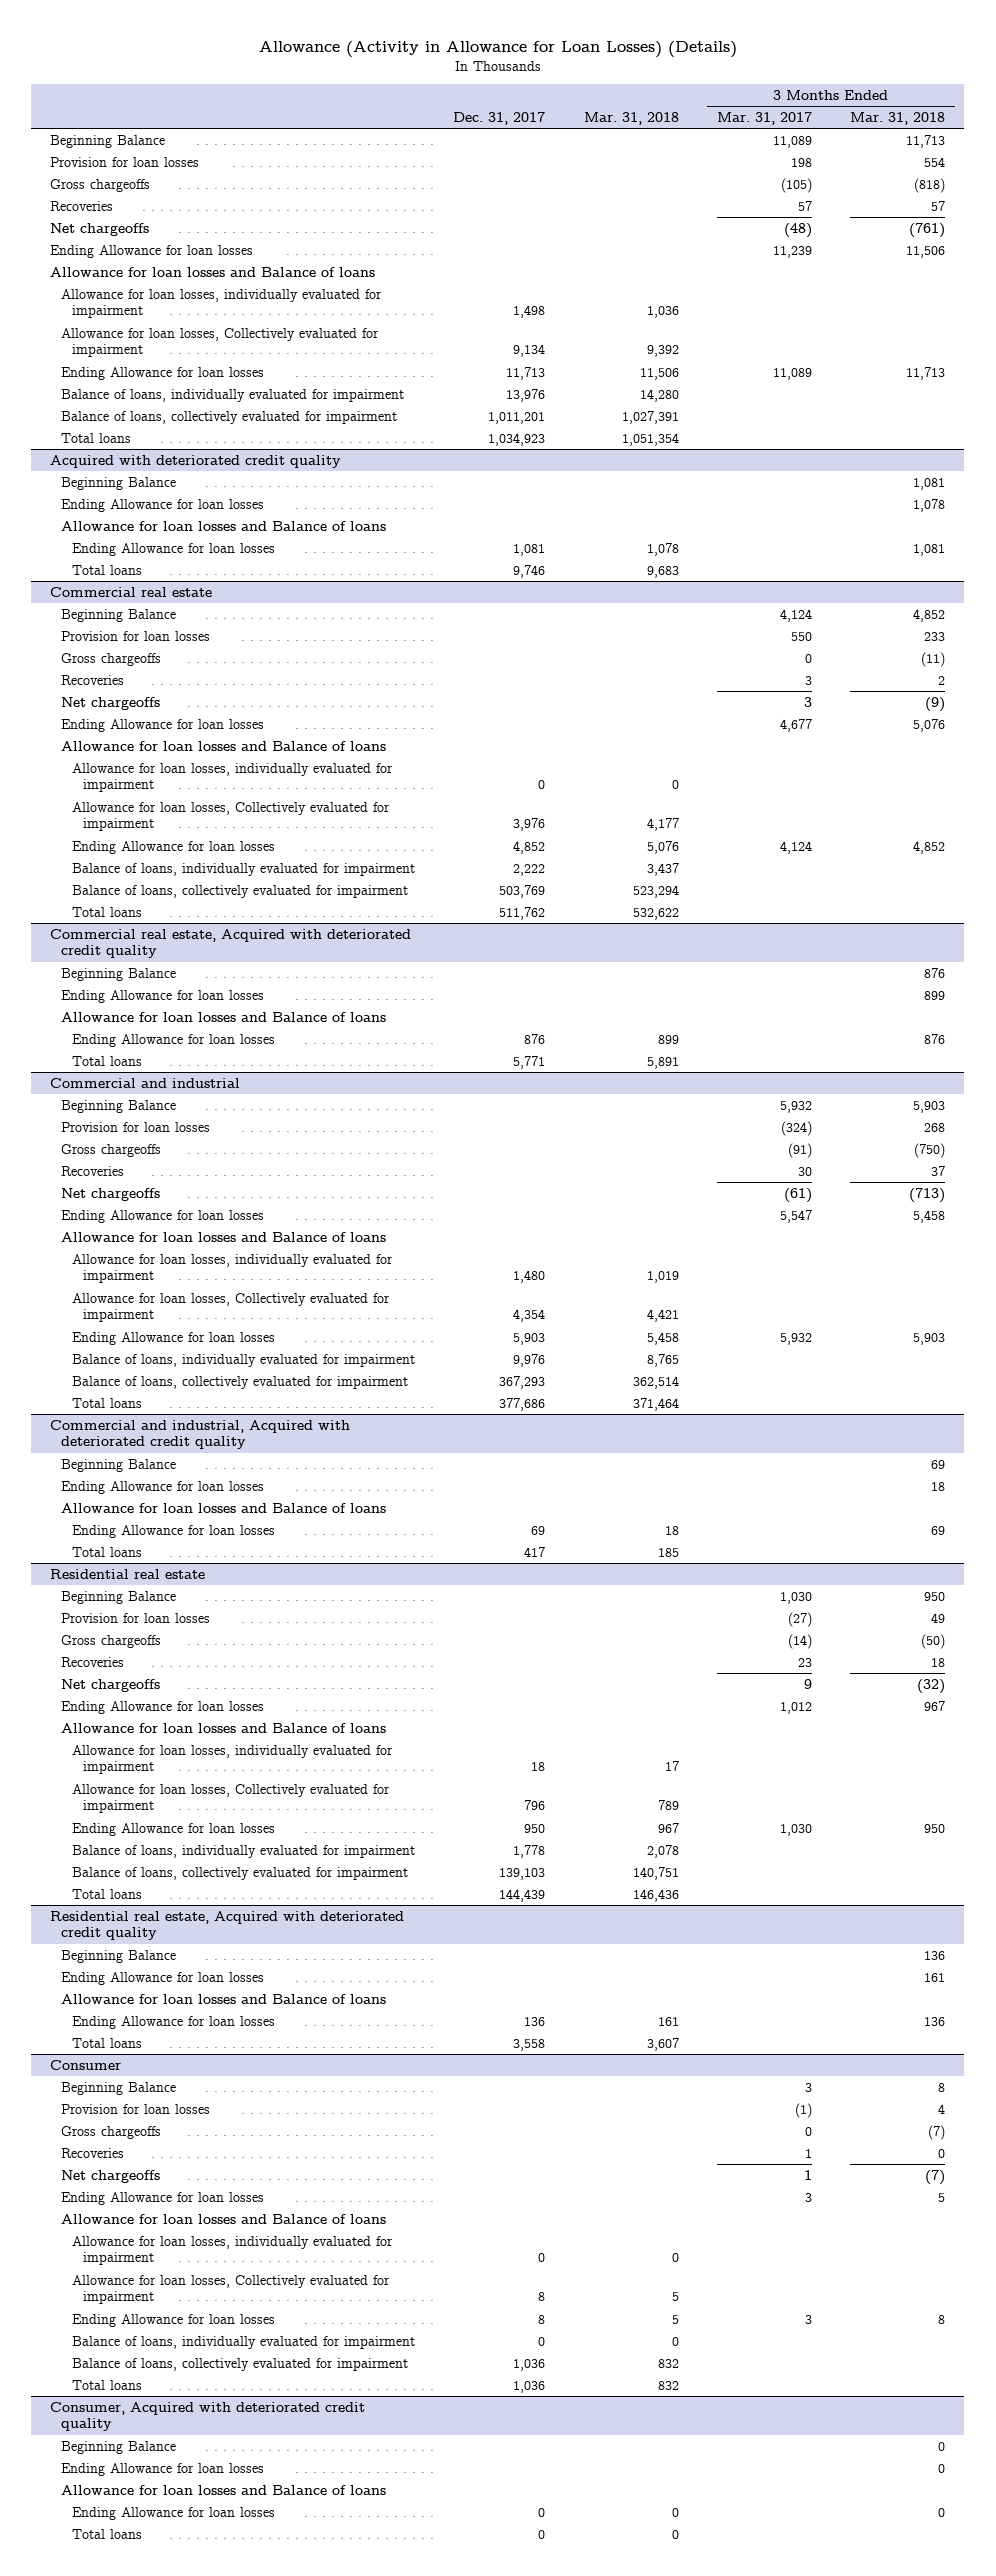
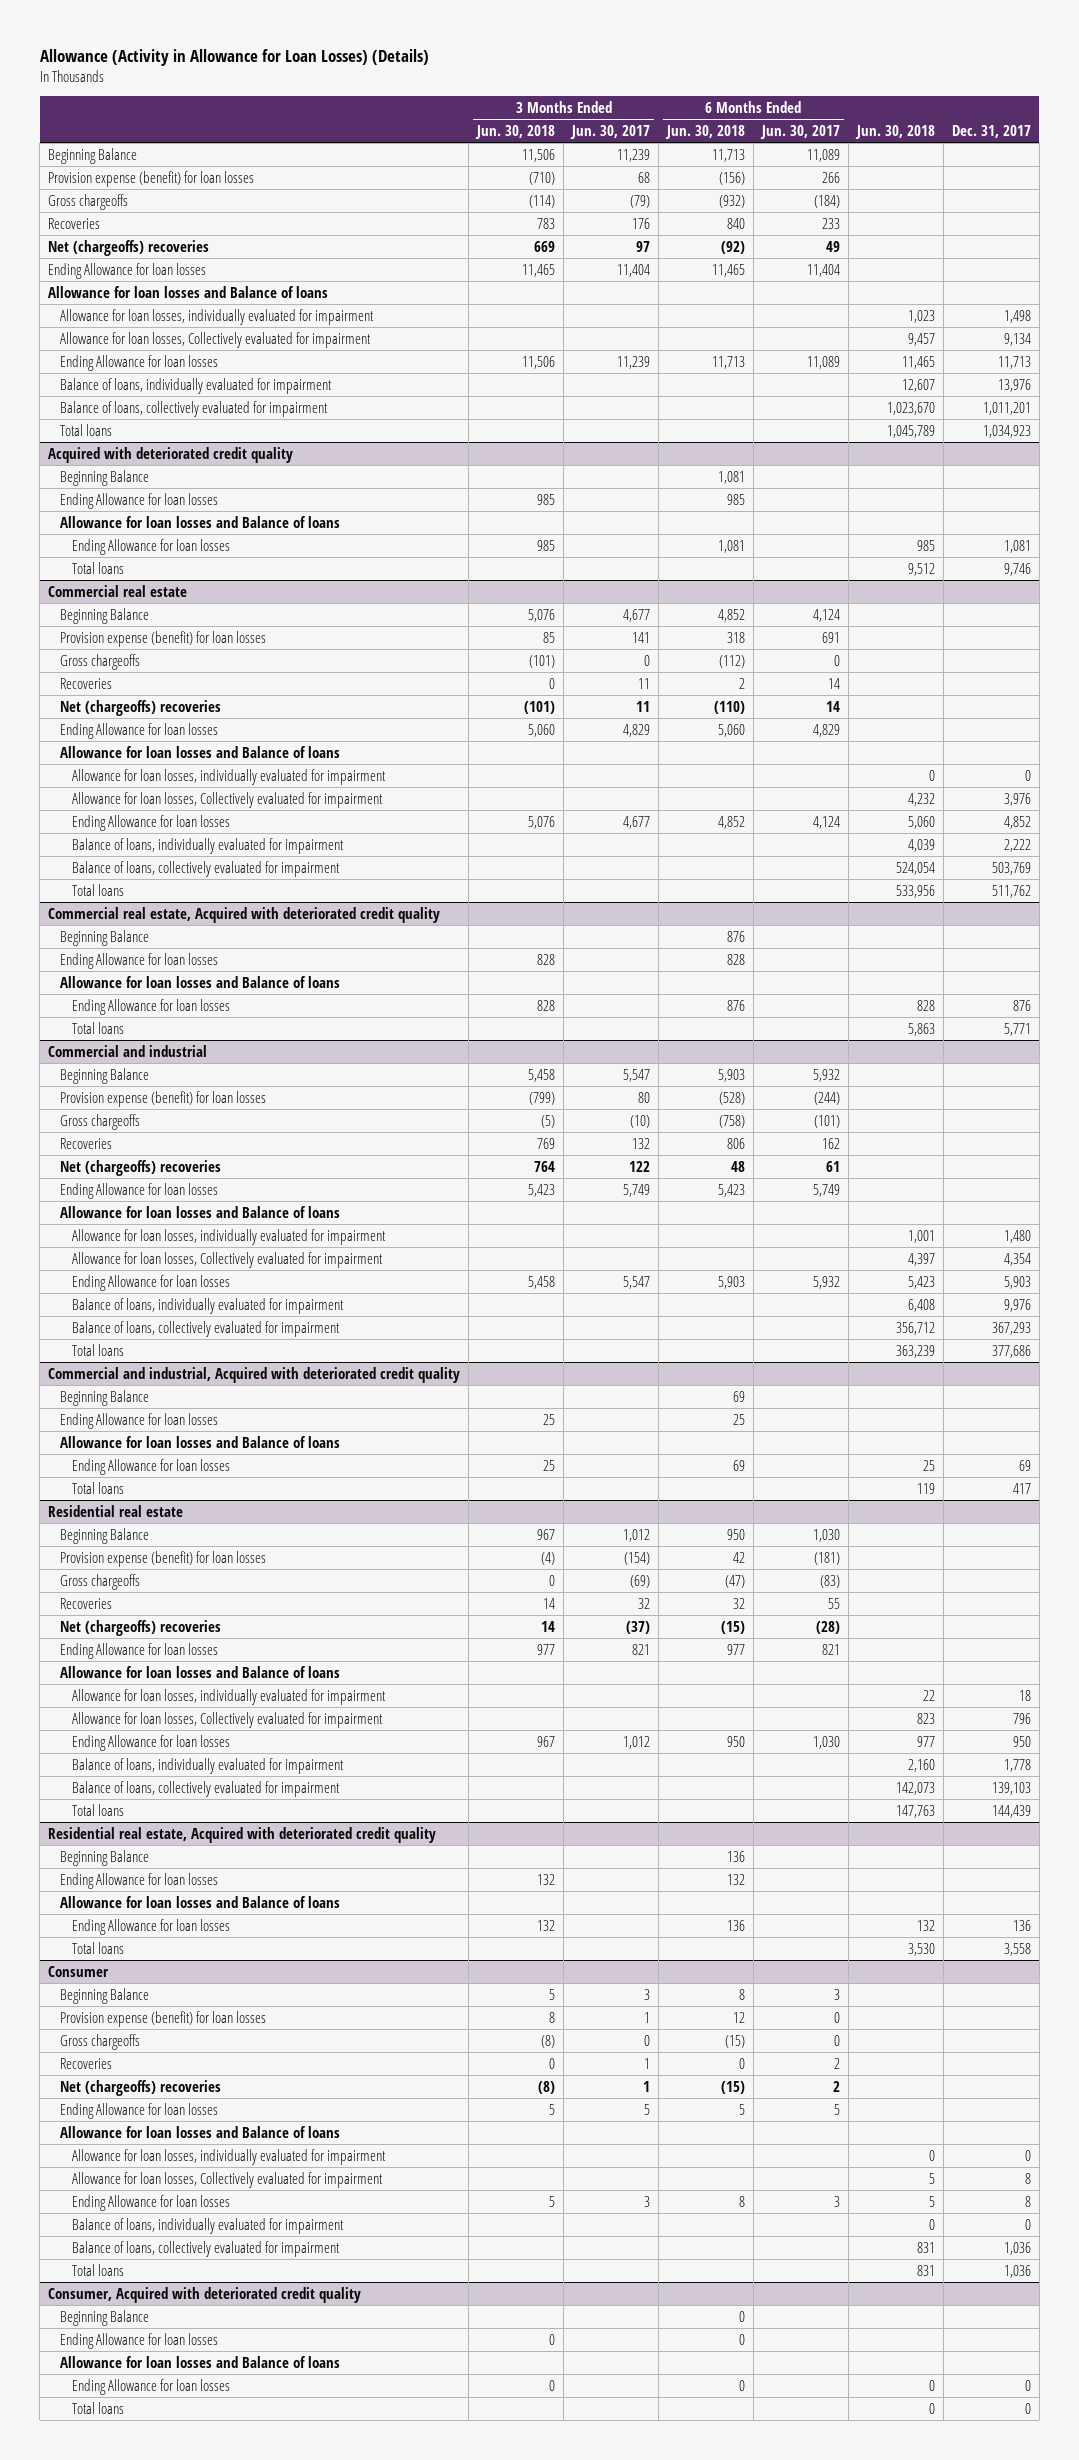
- | Dec. 31, 2017 | Mar. 31, 2018 | 3 Months Ended Mar. 31, 2017 | 3 Months Ended Mar. 31, 2018
+ | 3 Months Ended Jun. 30, 2018 | 3 Months Ended Jun. 30, 2017 | 6 Months Ended Jun. 30, 2018 | 6 Months Ended Jun. 30, 2017 | Jun. 30, 2018 | Dec. 31, 2017
- Provision for loan losses | | | 198 | 554
+ Provision expense (benefit) for loan losses | (710) | 68 | (156) | 266 | |
- Net chargeoffs | | | (48) | (761)
+ Net (chargeoffs) recoveries | 669 | 97 | (92) | 49 | |
@ Commercial real estate
- Provision for loan losses | | | 550 | 233
+ Provision expense (benefit) for loan losses | 85 | 141 | 318 | 691 | |
- Net chargeoffs | | | 3 | (9)
+ Net (chargeoffs) recoveries | (101) | 11 | (110) | 14 | |
@ Commercial and industrial
- Provision for loan losses | | | (324) | 268
+ Provision expense (benefit) for loan losses | (799) | 80 | (528) | (244) | |
- Net chargeoffs | | | (61) | (713)
+ Net (chargeoffs) recoveries | 764 | 122 | 48 | 61 | |
@ Residential real estate
- Provision for loan losses | | | (27) | 49
+ Provision expense (benefit) for loan losses | (4) | (154) | 42 | (181) | |
- Net chargeoffs | | | 9 | (32)
+ Net (chargeoffs) recoveries | 14 | (37) | (15) | (28) | |
@ Consumer
- Provision for loan losses | | | (1) | 4
+ Provision expense (benefit) for loan losses | 8 | 1 | 12 | 0 | |
- Net chargeoffs | | | 1 | (7)
+ Net (chargeoffs) recoveries | (8) | 1 | (15) | 2 | |

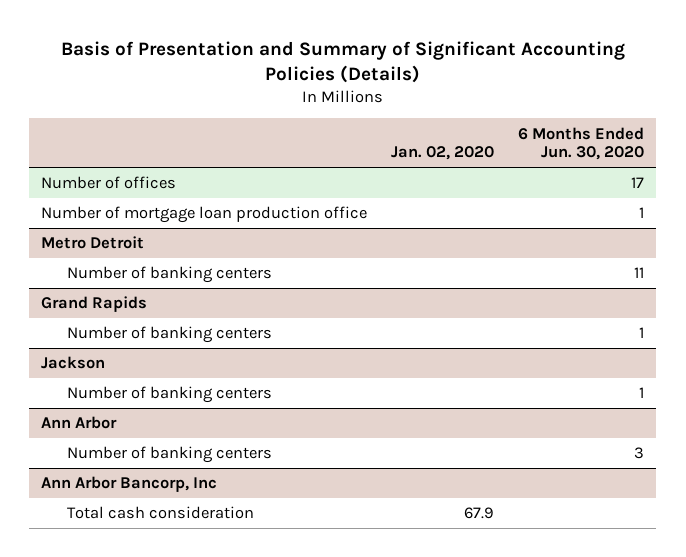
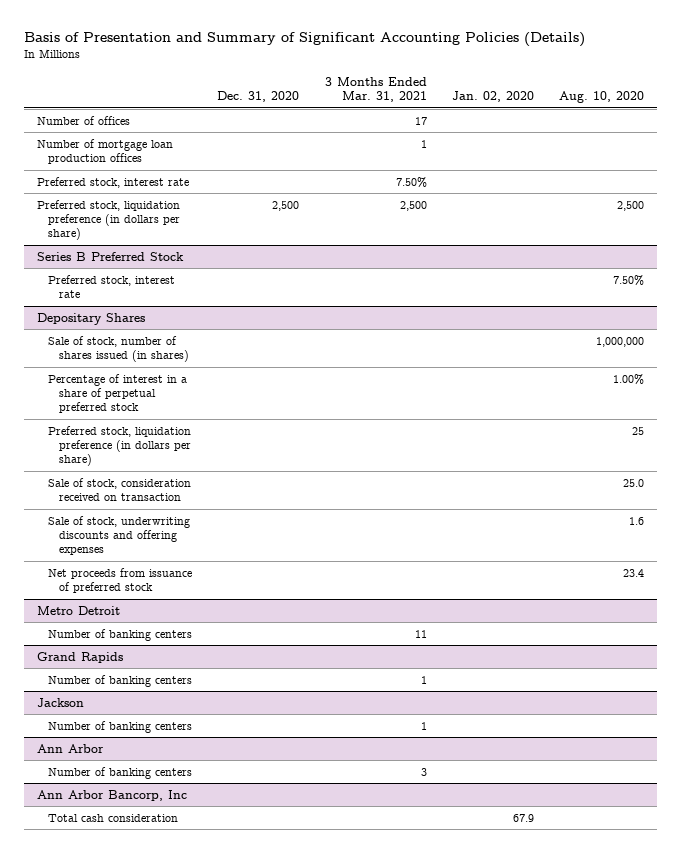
- | Jan. 02, 2020 | 6 Months Ended Jun. 30, 2020
+ | Dec. 31, 2020 | 3 Months Ended Mar. 31, 2021 | Jan. 02, 2020 | Aug. 10, 2020
- Number of mortgage loan production office | | 1
+ Number of mortgage loan production offices | | 1 | |
+ Preferred stock, interest rate | | 7.50% | |
+ Preferred stock, liquidation preference (in dollars per share) | 2,500 | 2,500 | | 2,500
+ Series B Preferred Stock
+ Preferred stock, interest rate | | | | 7.50%
+ Depositary Shares
+ Sale of stock, number of shares issued (in shares) | | | | 1,000,000
+ Percentage of interest in a share of perpetual preferred stock | | | | 1.00%
+ Preferred stock, liquidation preference (in dollars per share) | | | | 25
+ Sale of stock, consideration received on transaction | | | | 25.0
+ Sale of stock, underwriting discounts and offering expenses | | | | 1.6
+ Net proceeds from issuance of preferred stock | | | | 23.4

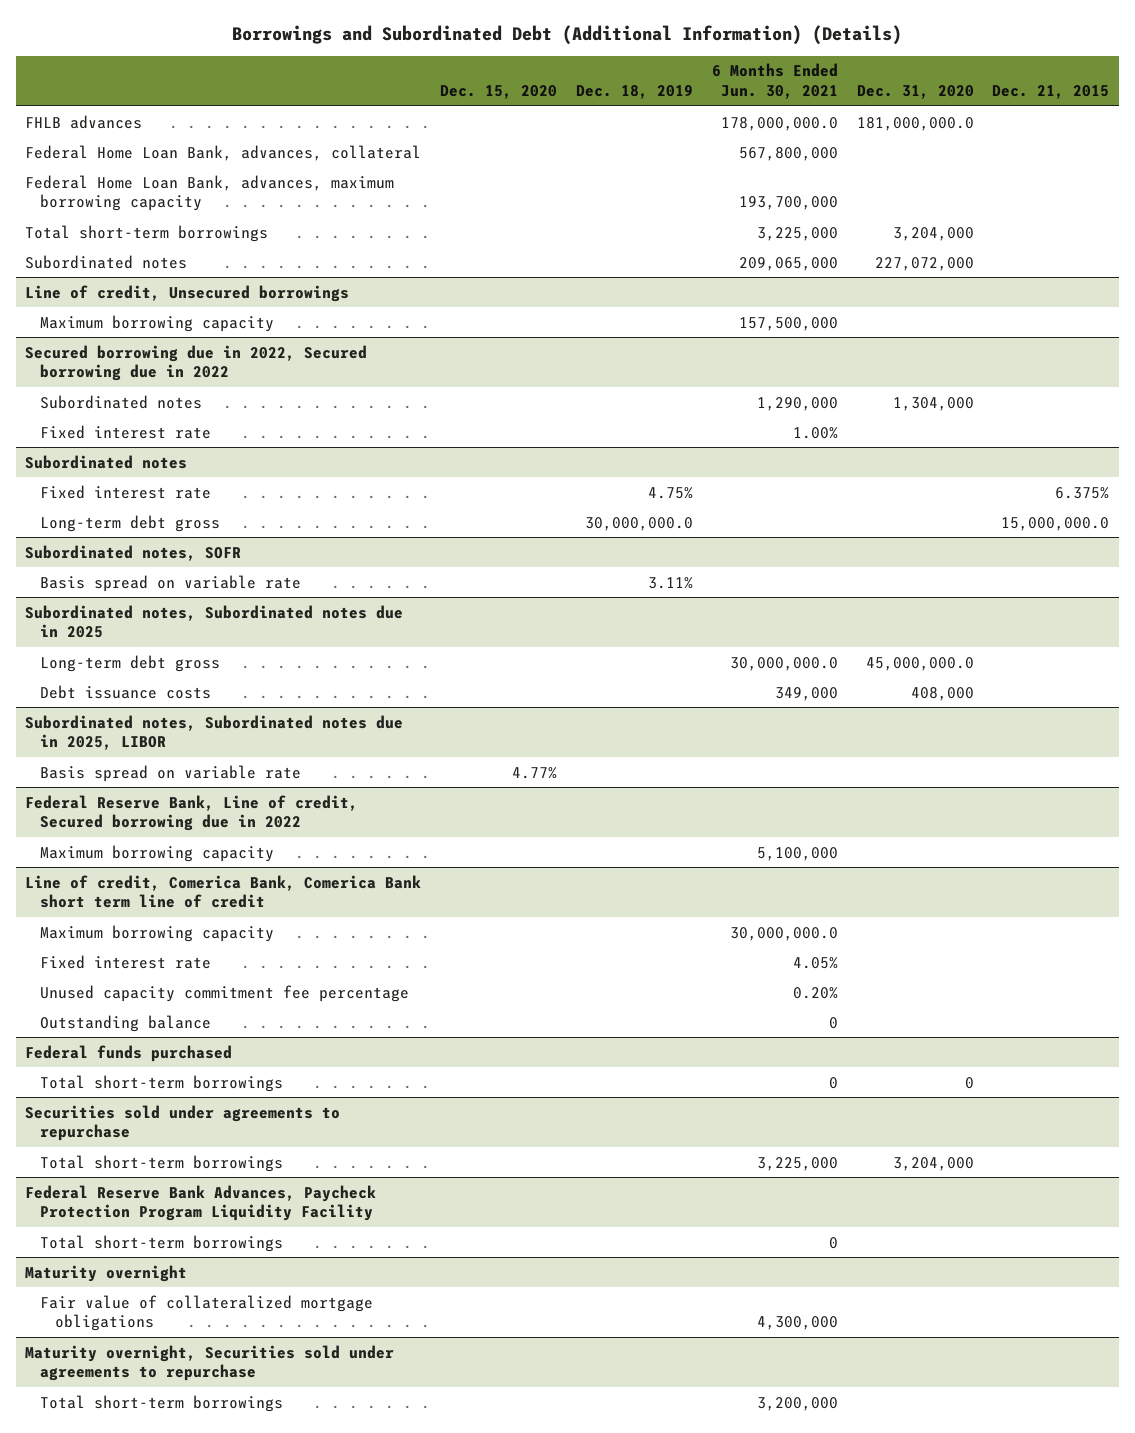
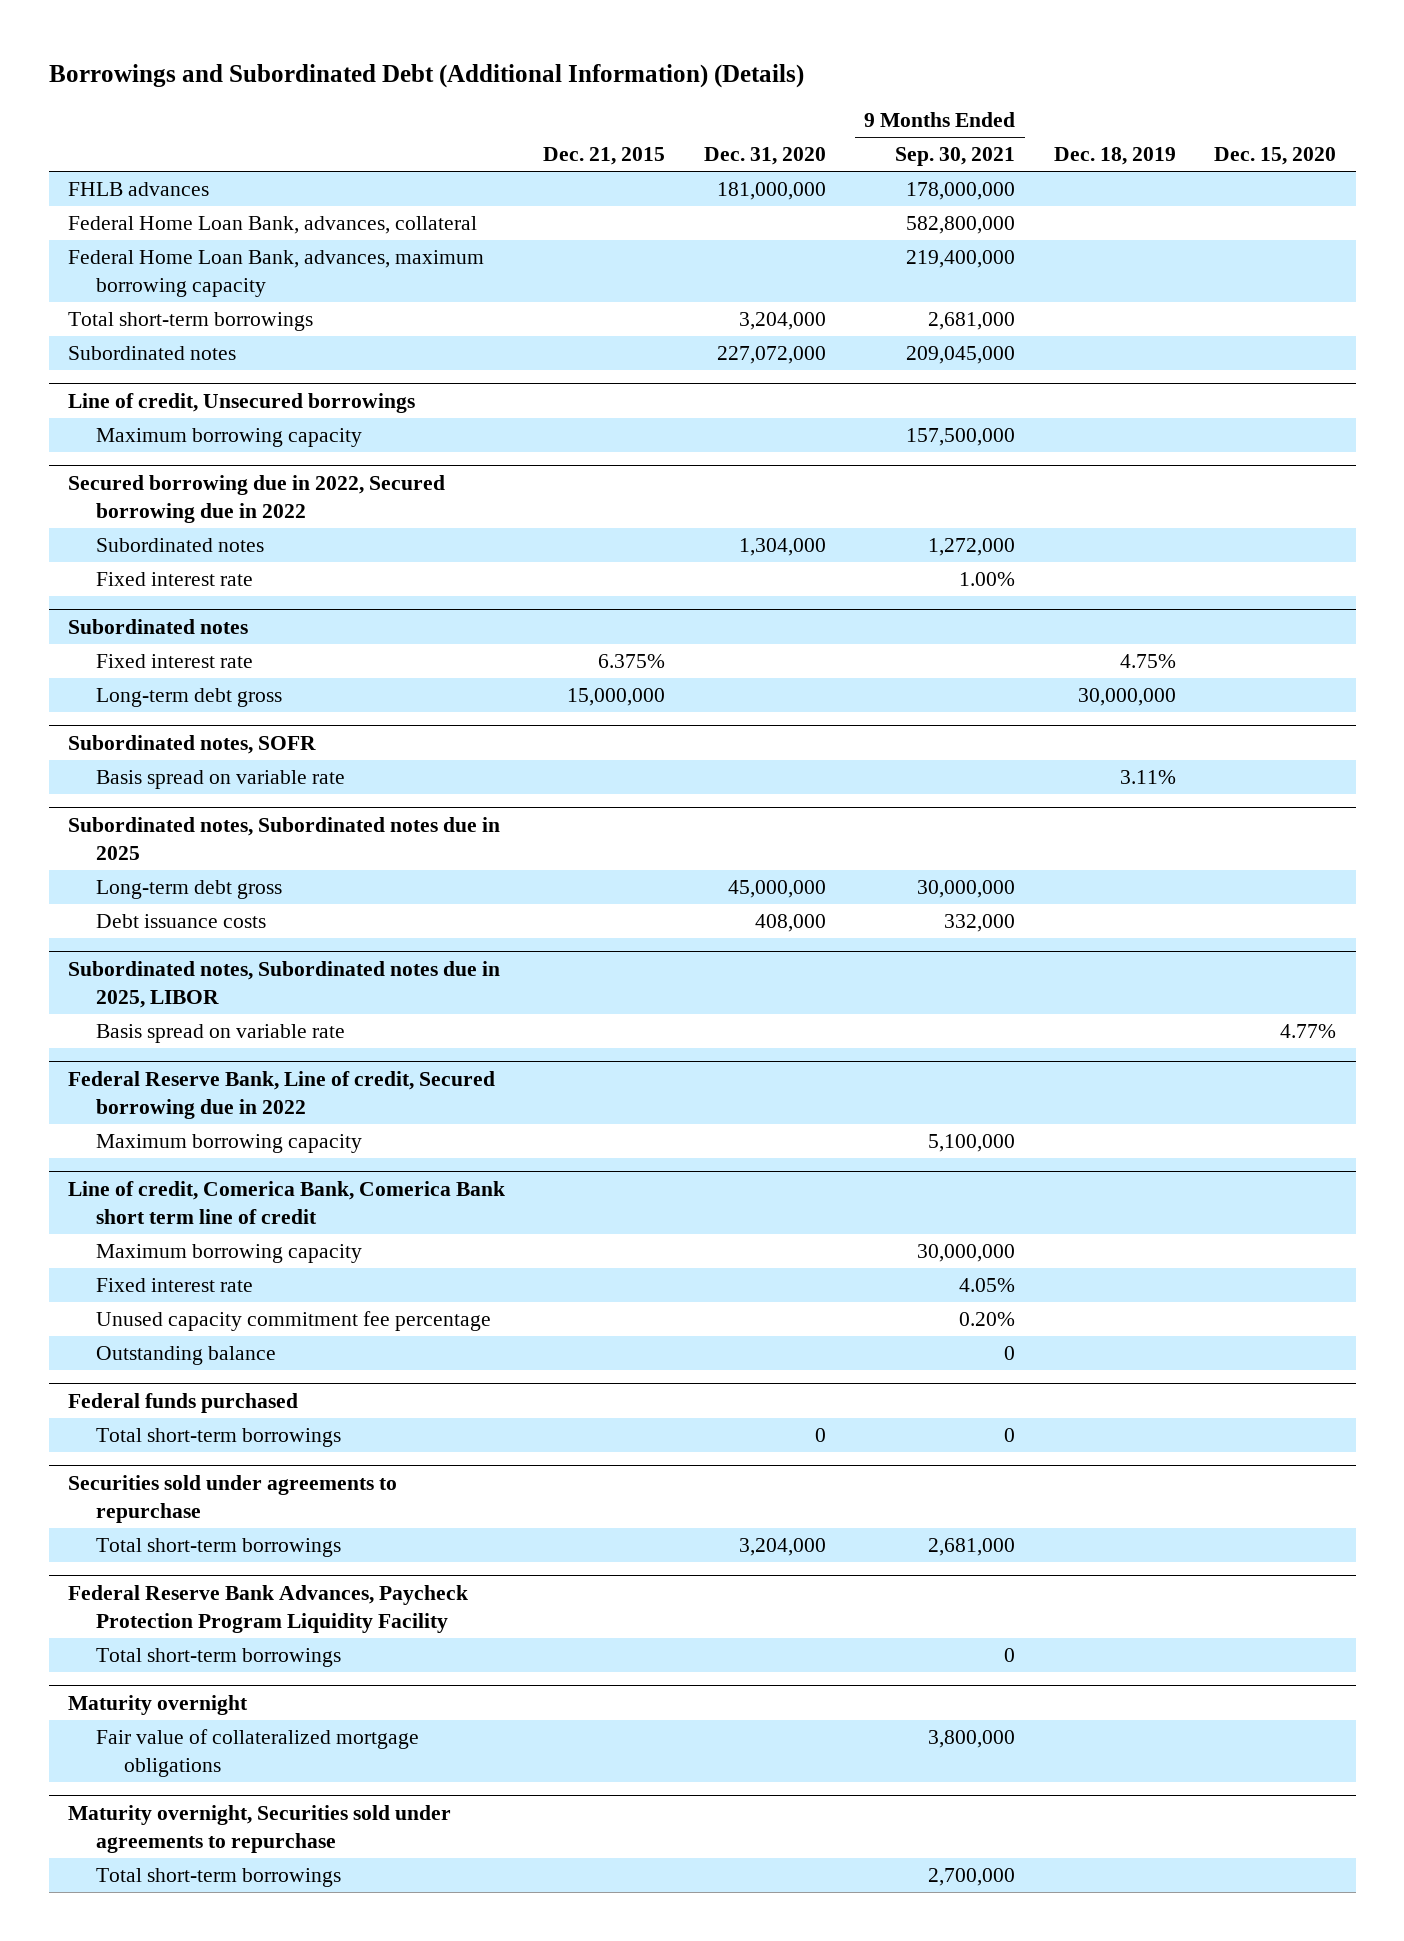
- | Dec. 15, 2020 | Dec. 18, 2019 | 6 Months Ended Jun. 30, 2021 | Dec. 31, 2020 | Dec. 21, 2015
+ | Dec. 21, 2015 | Dec. 31, 2020 | 9 Months Ended Sep. 30, 2021 | Dec. 18, 2019 | Dec. 15, 2020
- FHLB advances | | | 178,000,000.0 | 181,000,000.0 |
+ FHLB advances | | 181,000,000 | 178,000,000 | |
@ Subordinated notes
- Long-term debt gross | | 30,000,000.0 | | | 15,000,000.0
+ Long-term debt gross | 15,000,000 | | | 30,000,000 |
@ Subordinated notes, Subordinated notes due in 2025
- Long-term debt gross | | | 30,000,000.0 | 45,000,000.0 |
+ Long-term debt gross | | 45,000,000 | 30,000,000 | |

